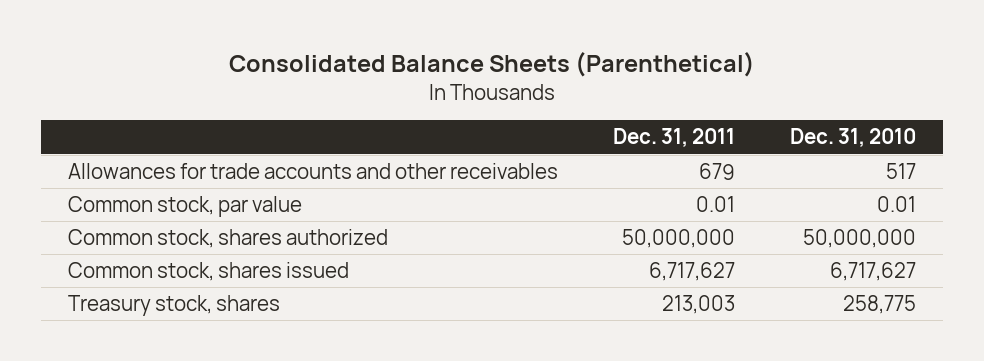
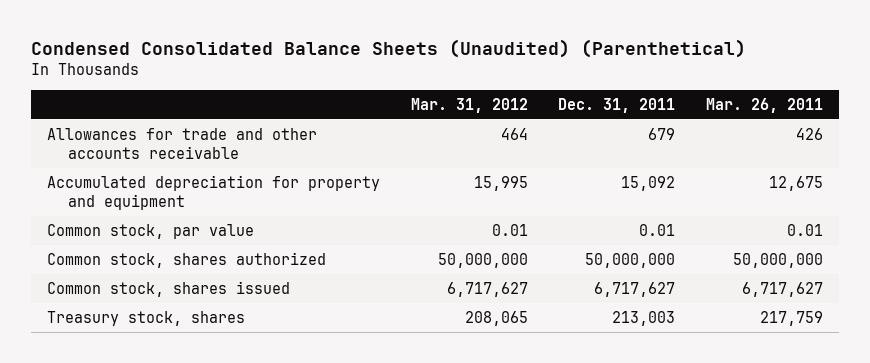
- Consolidated Balance Sheets (Parenthetical)
+ Condensed Consolidated Balance Sheets (Unaudited) (Parenthetical)
- | Dec. 31, 2011 | Dec. 31, 2010
+ | Mar. 31, 2012 | Dec. 31, 2011 | Mar. 26, 2011
- Allowances for trade accounts and other receivables | 679 | 517
+ Allowances for trade and other accounts receivable | 464 | 679 | 426
+ Accumulated depreciation for property and equipment | 15,995 | 15,092 | 12,675

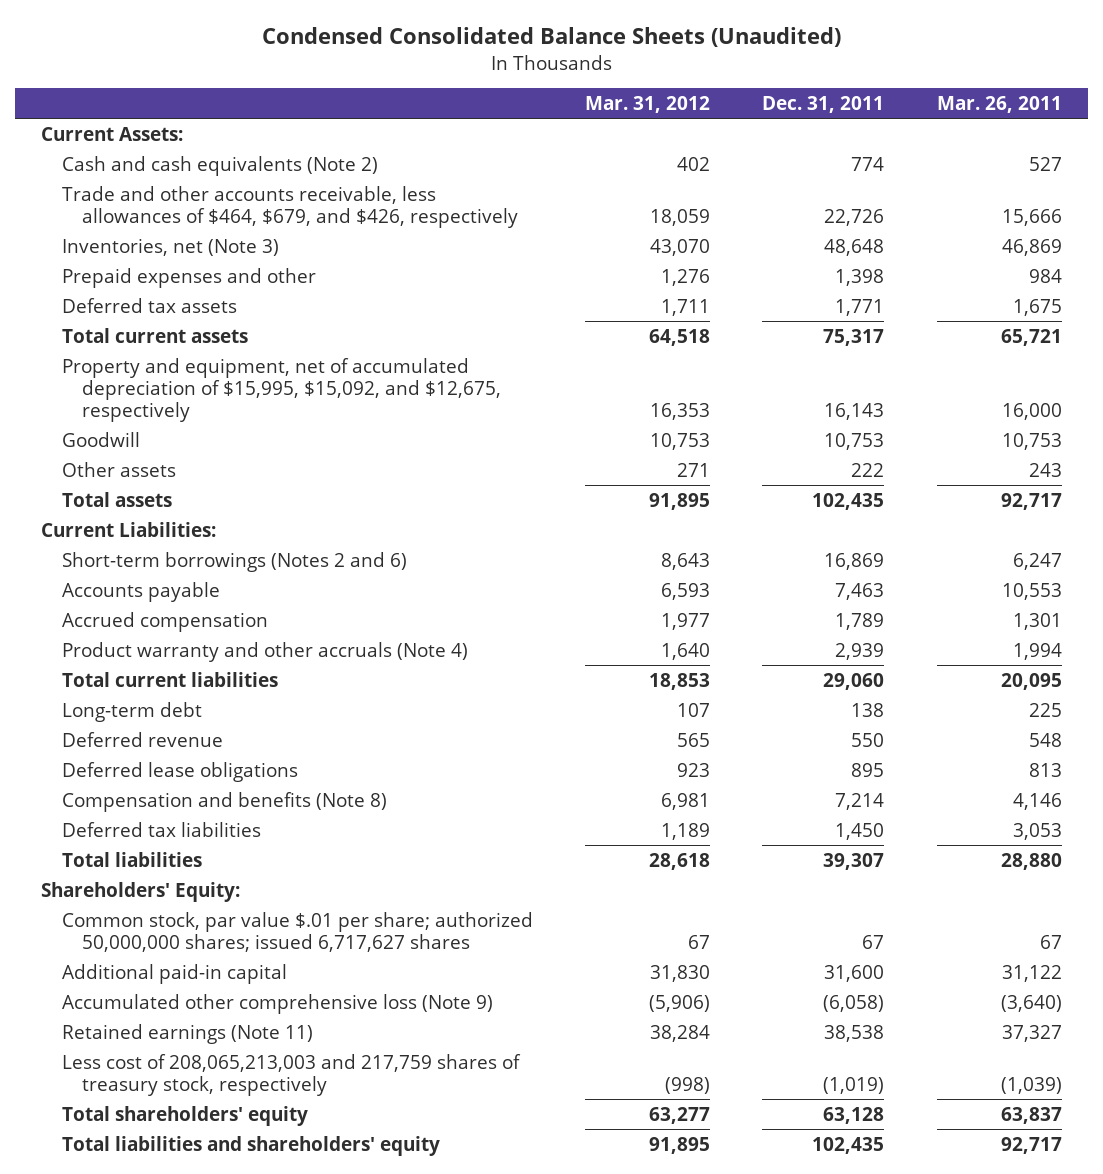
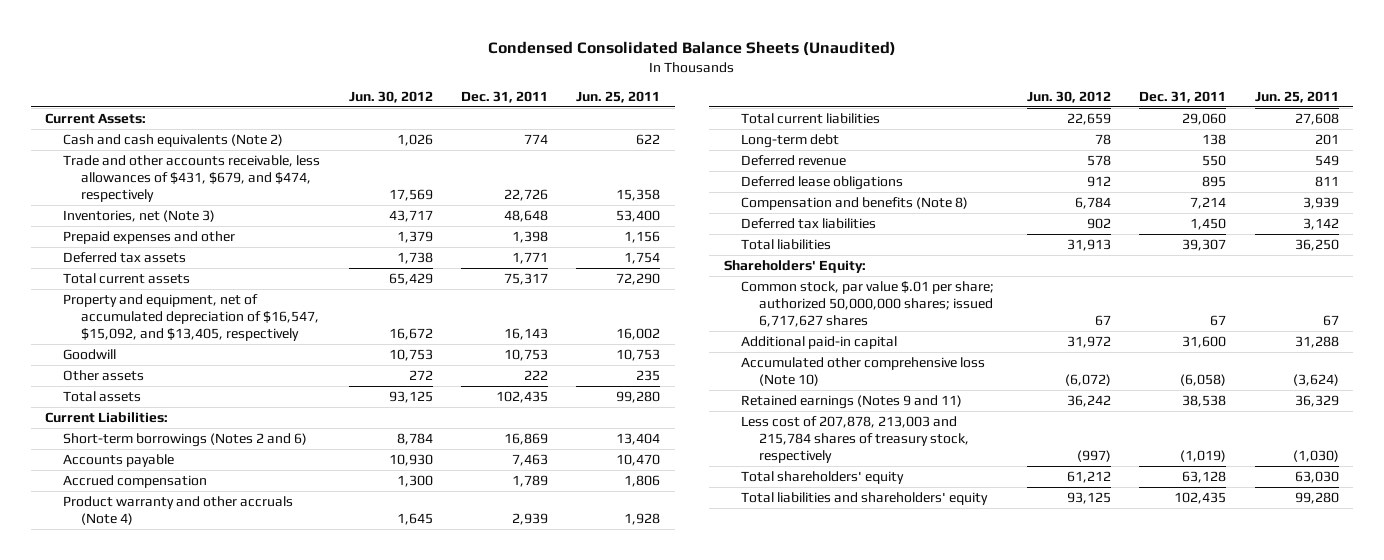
- | Mar. 31, 2012 | Dec. 31, 2011 | Mar. 26, 2011
+ | Jun. 30, 2012 | Dec. 31, 2011 | Jun. 25, 2011
- Trade and other accounts receivable, less allowances of $464, $679, and $426, respectively | 18,059 | 22,726 | 15,666
+ Trade and other accounts receivable, less allowances of $431, $679, and $474, respectively | 17,569 | 22,726 | 15,358
- Property and equipment, net of accumulated depreciation of $15,995, $15,092, and $12,675, respectively | 16,353 | 16,143 | 16,000
+ Property and equipment, net of accumulated depreciation of $16,547, $15,092, and $13,405, respectively | 16,672 | 16,143 | 16,002
- Accumulated other comprehensive loss (Note 9) | (5,906) | (6,058) | (3,640)
- Retained earnings (Note 11) | 38,284 | 38,538 | 37,327
- Less cost of 208,065,213,003 and 217,759 shares of treasury stock, respectively | (998) | (1,019) | (1,039)
+ Accumulated other comprehensive loss (Note 10) | (6,072) | (6,058) | (3,624)
+ Retained earnings (Notes 9 and 11) | 36,242 | 38,538 | 36,329
+ Less cost of 207,878, 213,003 and 215,784 shares of treasury stock, respectively | (997) | (1,019) | (1,030)

